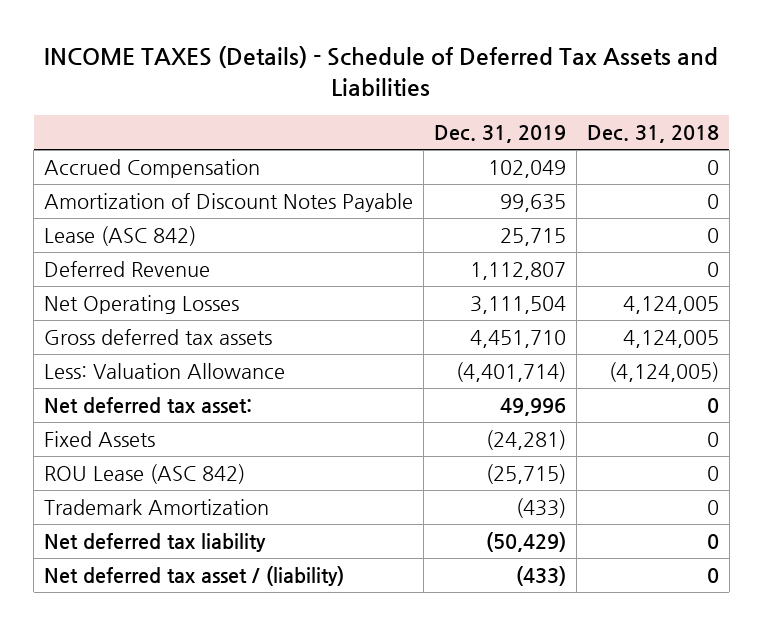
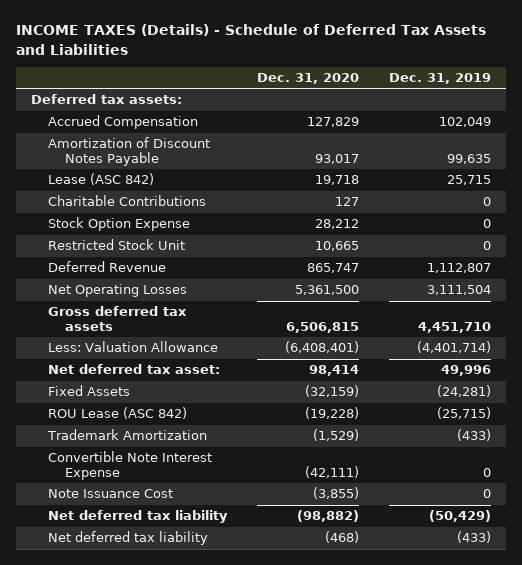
- | Dec. 31, 2019 | Dec. 31, 2018
+ | Dec. 31, 2020 | Dec. 31, 2019
+ Deferred tax assets:
+ Charitable Contributions | 127 | 0
+ Stock Option Expense | 28,212 | 0
+ Restricted Stock Unit | 10,665 | 0
+ Convertible Note Interest Expense | (42,111) | 0
+ Note Issuance Cost | (3,855) | 0
- Net deferred tax asset / (liability) | (433) | 0
+ Net deferred tax liability | (468) | (433)

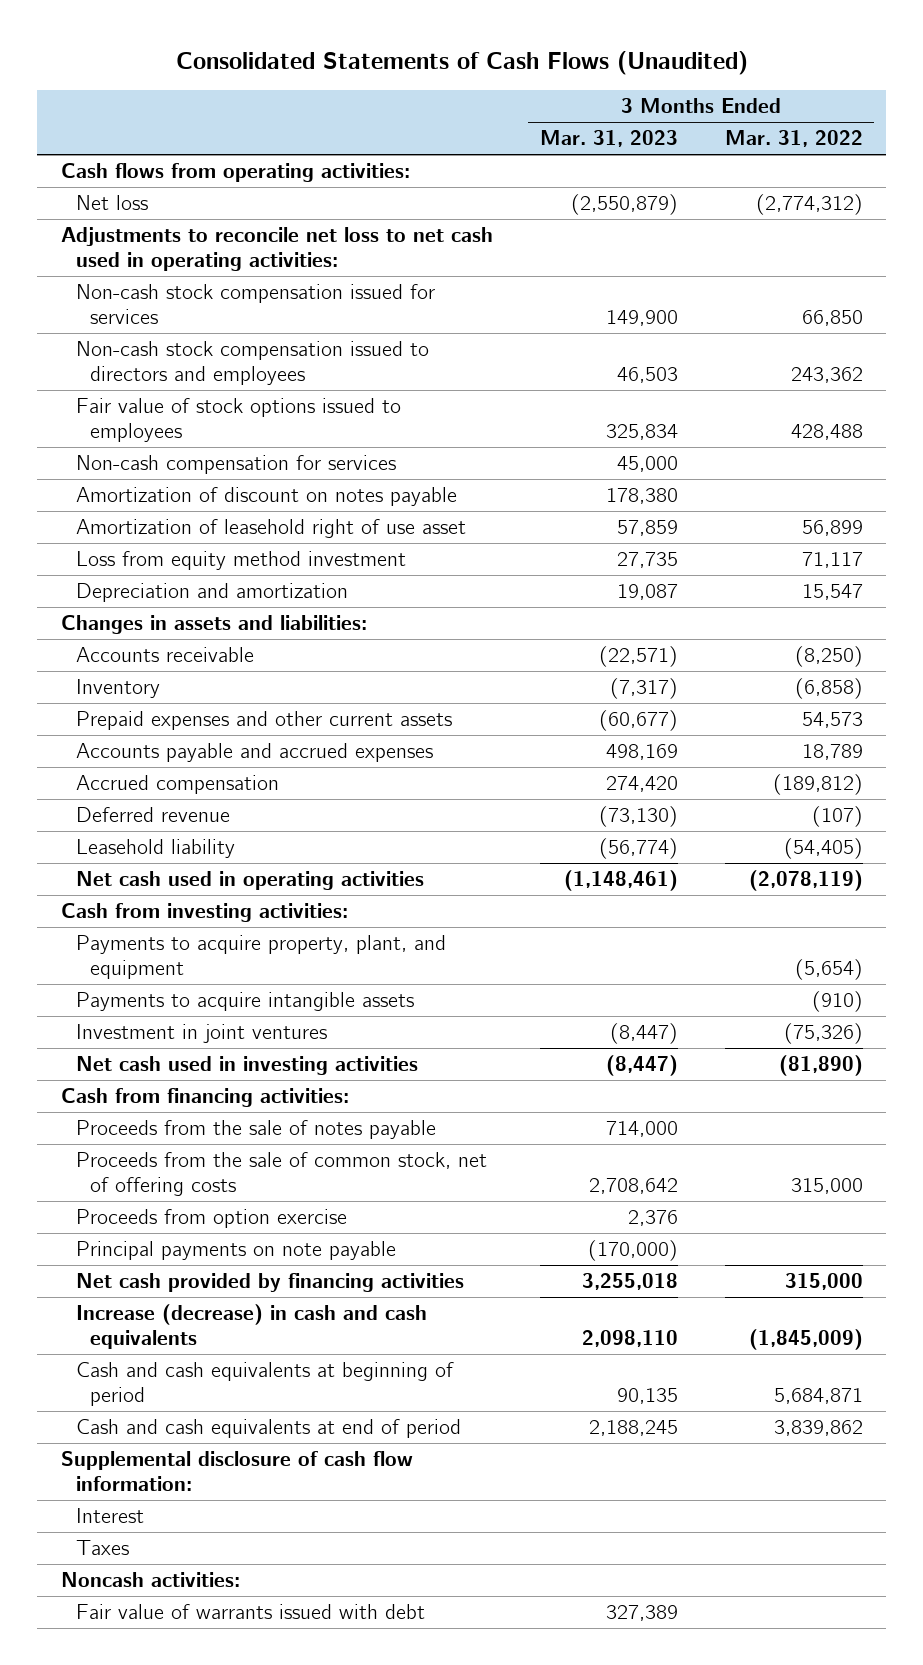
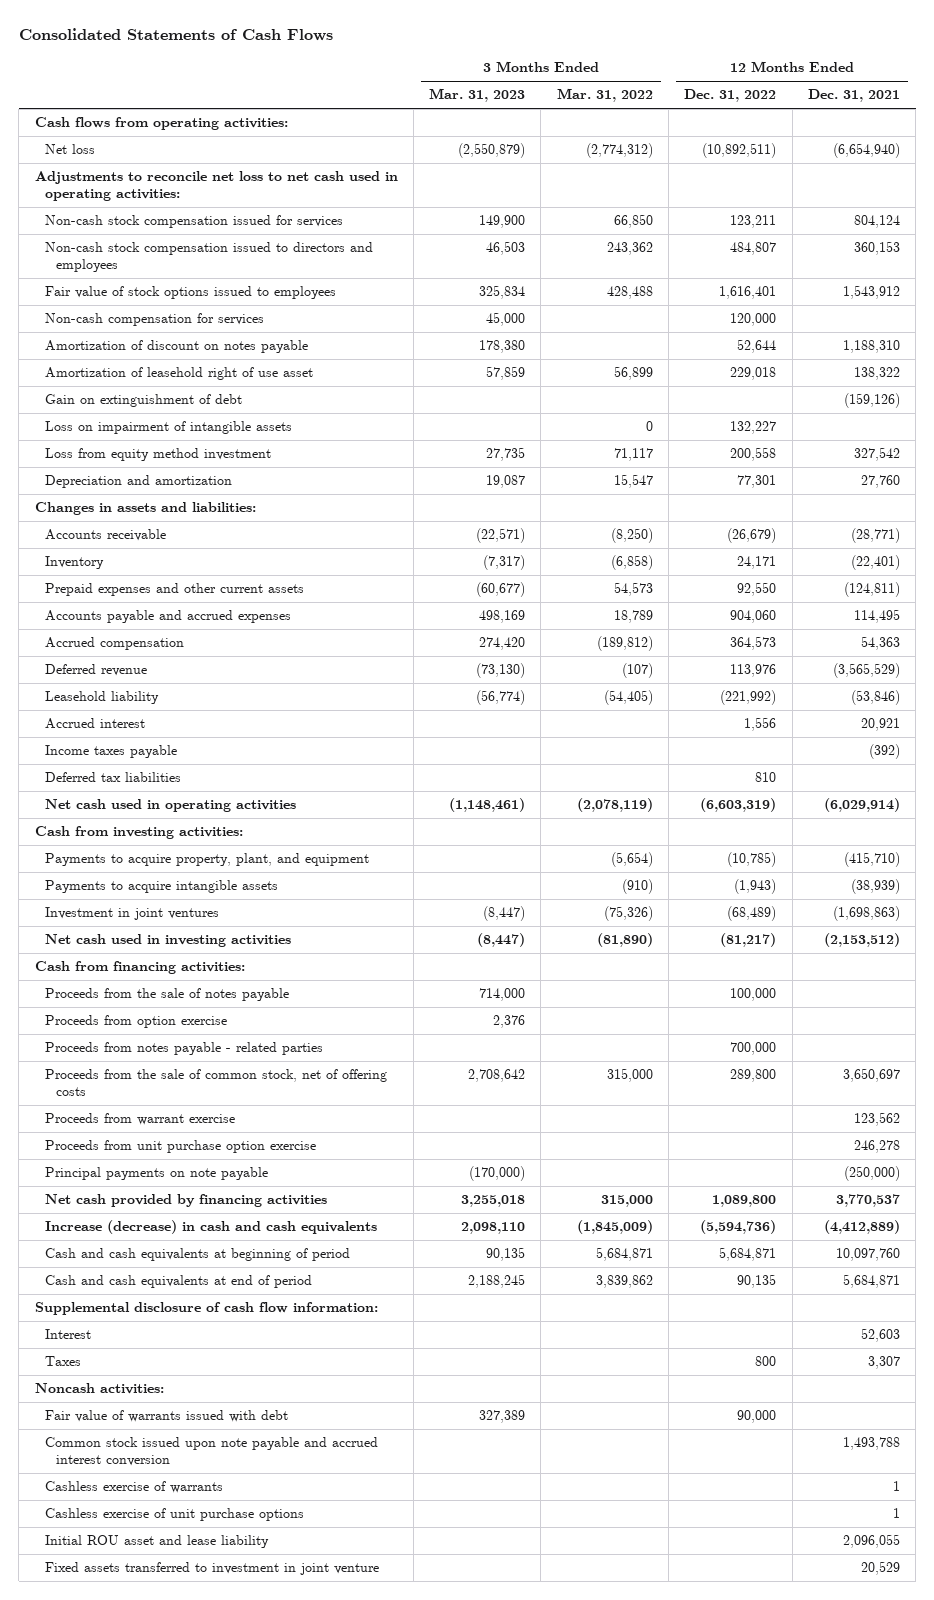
- Consolidated Statements of Cash Flows (Unaudited)
+ Consolidated Statements of Cash Flows
- | 3 Months Ended Mar. 31, 2023 | 3 Months Ended Mar. 31, 2022
+ | 3 Months Ended Mar. 31, 2023 | 3 Months Ended Mar. 31, 2022 | 12 Months Ended Dec. 31, 2022 | 12 Months Ended Dec. 31, 2021
+ Gain on extinguishment of debt | | | | (159,126)
+ Loss on impairment of intangible assets | | 0 | 132,227 |
+ Accrued interest | | | 1,556 | 20,921
+ Income taxes payable | | | | (392)
+ Deferred tax liabilities | | | 810 |
+ Proceeds from notes payable - related parties | | | 700,000 |
moved down: Proceeds from the sale of common stock, net of offering costs | 2,708,642 | 315,000 | 289,800 | 3,650,697
+ Proceeds from warrant exercise | | | | 123,562
+ Proceeds from unit purchase option exercise | | | | 246,278
+ Common stock issued upon note payable and accrued interest conversion | | | | 1,493,788
+ Cashless exercise of warrants | | | | 1
+ Cashless exercise of unit purchase options | | | | 1
+ Initial ROU asset and lease liability | | | | 2,096,055
+ Fixed assets transferred to investment in joint venture | | | | 20,529

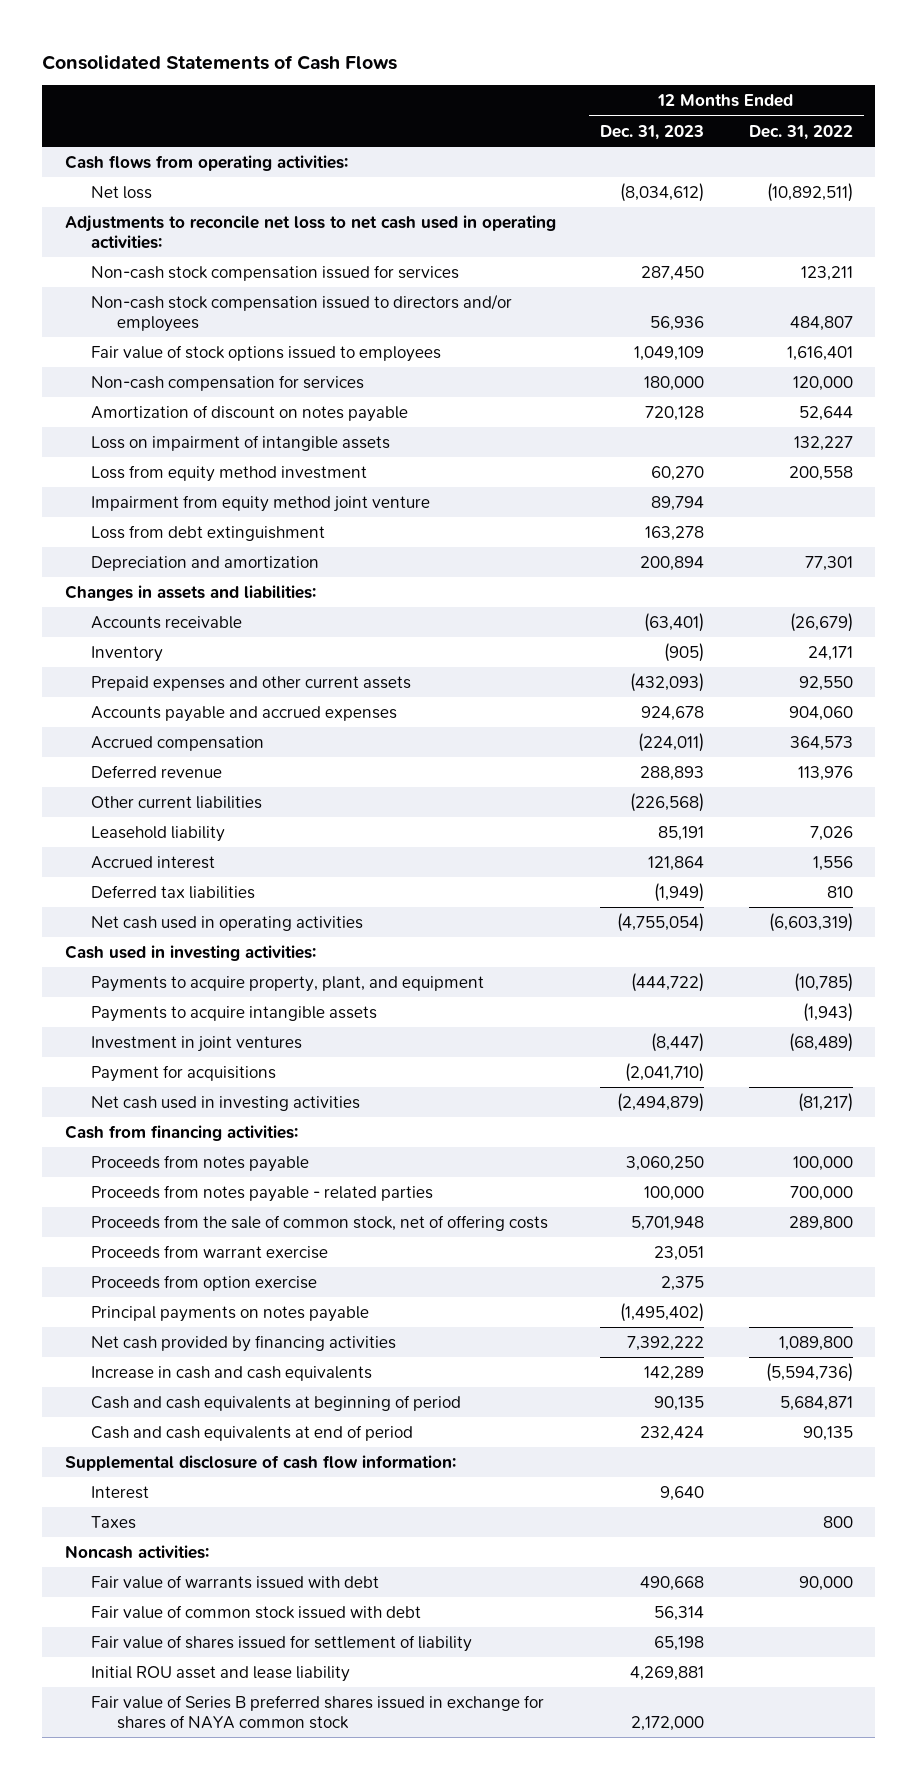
- | 3 Months Ended Mar. 31, 2023 | 3 Months Ended Mar. 31, 2022 | 12 Months Ended Dec. 31, 2022 | 12 Months Ended Dec. 31, 2021
+ | 12 Months Ended Dec. 31, 2023 | 12 Months Ended Dec. 31, 2022
- Non-cash stock compensation issued to directors and employees | 46,503 | 243,362 | 484,807 | 360,153
+ Non-cash stock compensation issued to directors and/or employees | 56,936 | 484,807
- Amortization of leasehold right of use asset | 57,859 | 56,899 | 229,018 | 138,322
- Gain on extinguishment of debt | | | | (159,126)
+ Impairment from equity method joint venture | 89,794 |
+ Loss from debt extinguishment | 163,278 |
- Leasehold liability | (56,774) | (54,405) | (221,992) | (53,846)
+ Other current liabilities | (226,568) |
+ Leasehold liability | 85,191 | 7,026
- Income taxes payable | | | | (392)
- Cash from investing activities:
+ Cash used in investing activities:
+ Payment for acquisitions | (2,041,710) |
- Proceeds from the sale of notes payable | 714,000 | | 100,000 |
+ Proceeds from notes payable | 3,060,250 | 100,000
- Proceeds from unit purchase option exercise | | | | 246,278
- Principal payments on note payable | (170,000) | | | (250,000)
moved down: Proceeds from option exercise | 2,375 |
+ Principal payments on notes payable | (1,495,402) |
- Increase (decrease) in cash and cash equivalents | 2,098,110 | (1,845,009) | (5,594,736) | (4,412,889)
+ Increase in cash and cash equivalents | 142,289 | (5,594,736)
- Common stock issued upon note payable and accrued interest conversion | | | | 1,493,788
- Cashless exercise of warrants | | | | 1
- Cashless exercise of unit purchase options | | | | 1
+ Fair value of common stock issued with debt | 56,314 |
+ Fair value of shares issued for settlement of liability | 65,198 |
- Fixed assets transferred to investment in joint venture | | | | 20,529
+ Fair value of Series B preferred shares issued in exchange for shares of NAYA common stock | 2,172,000 |

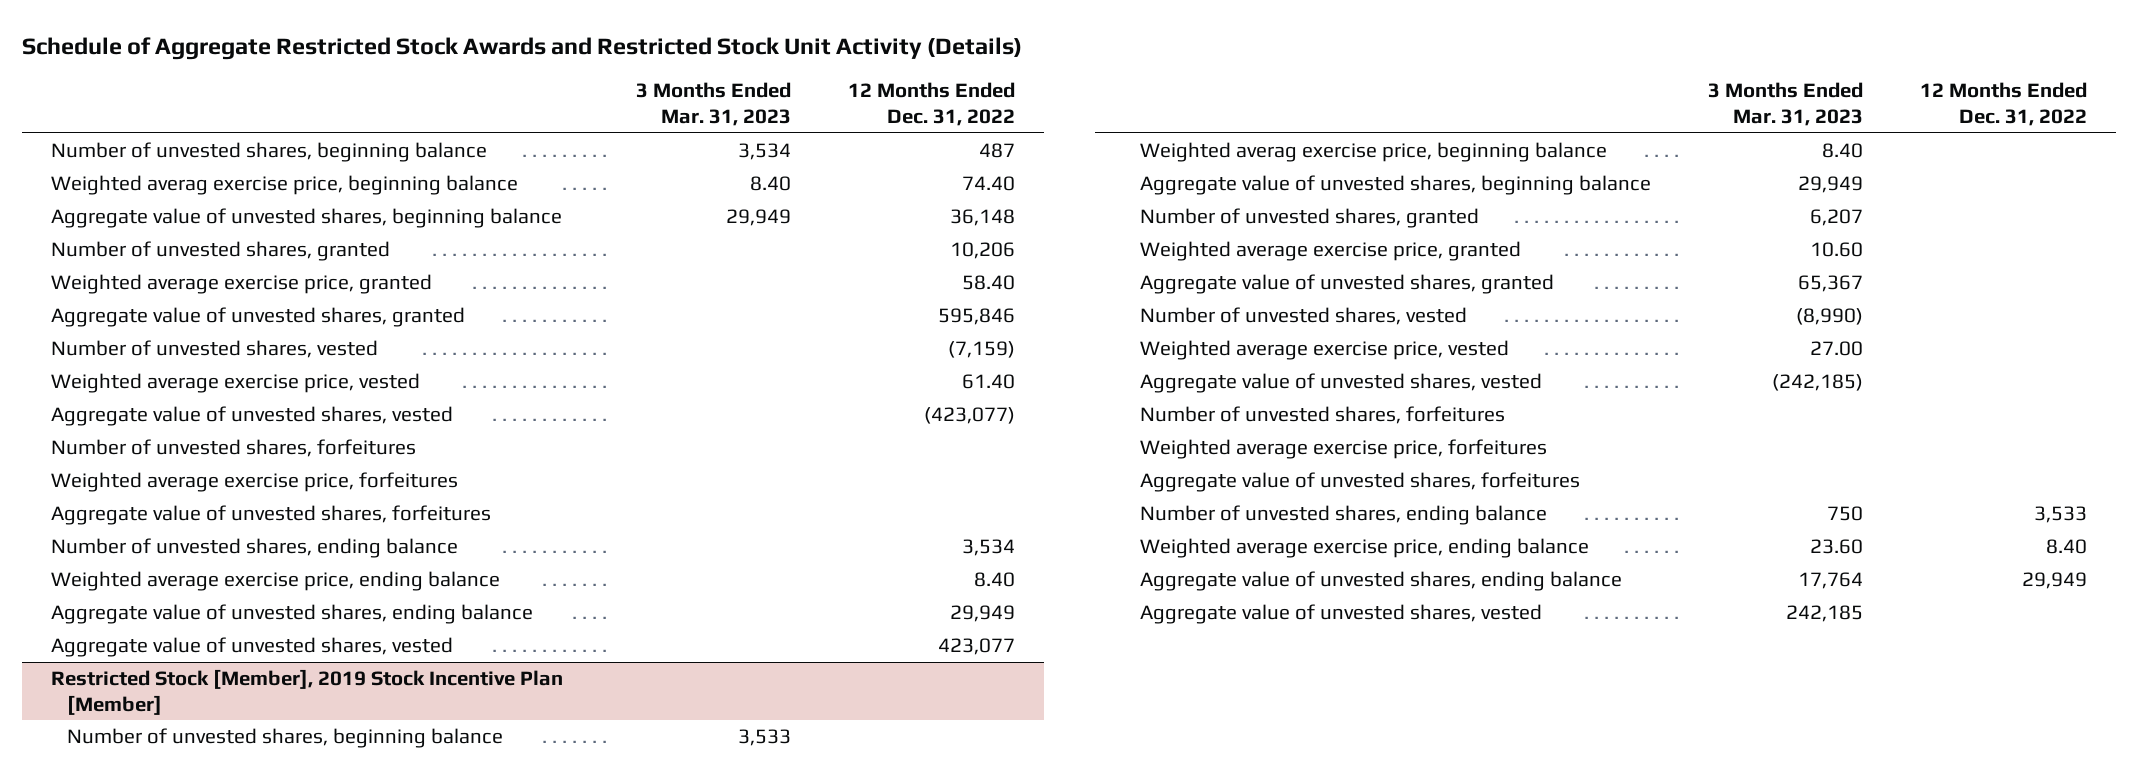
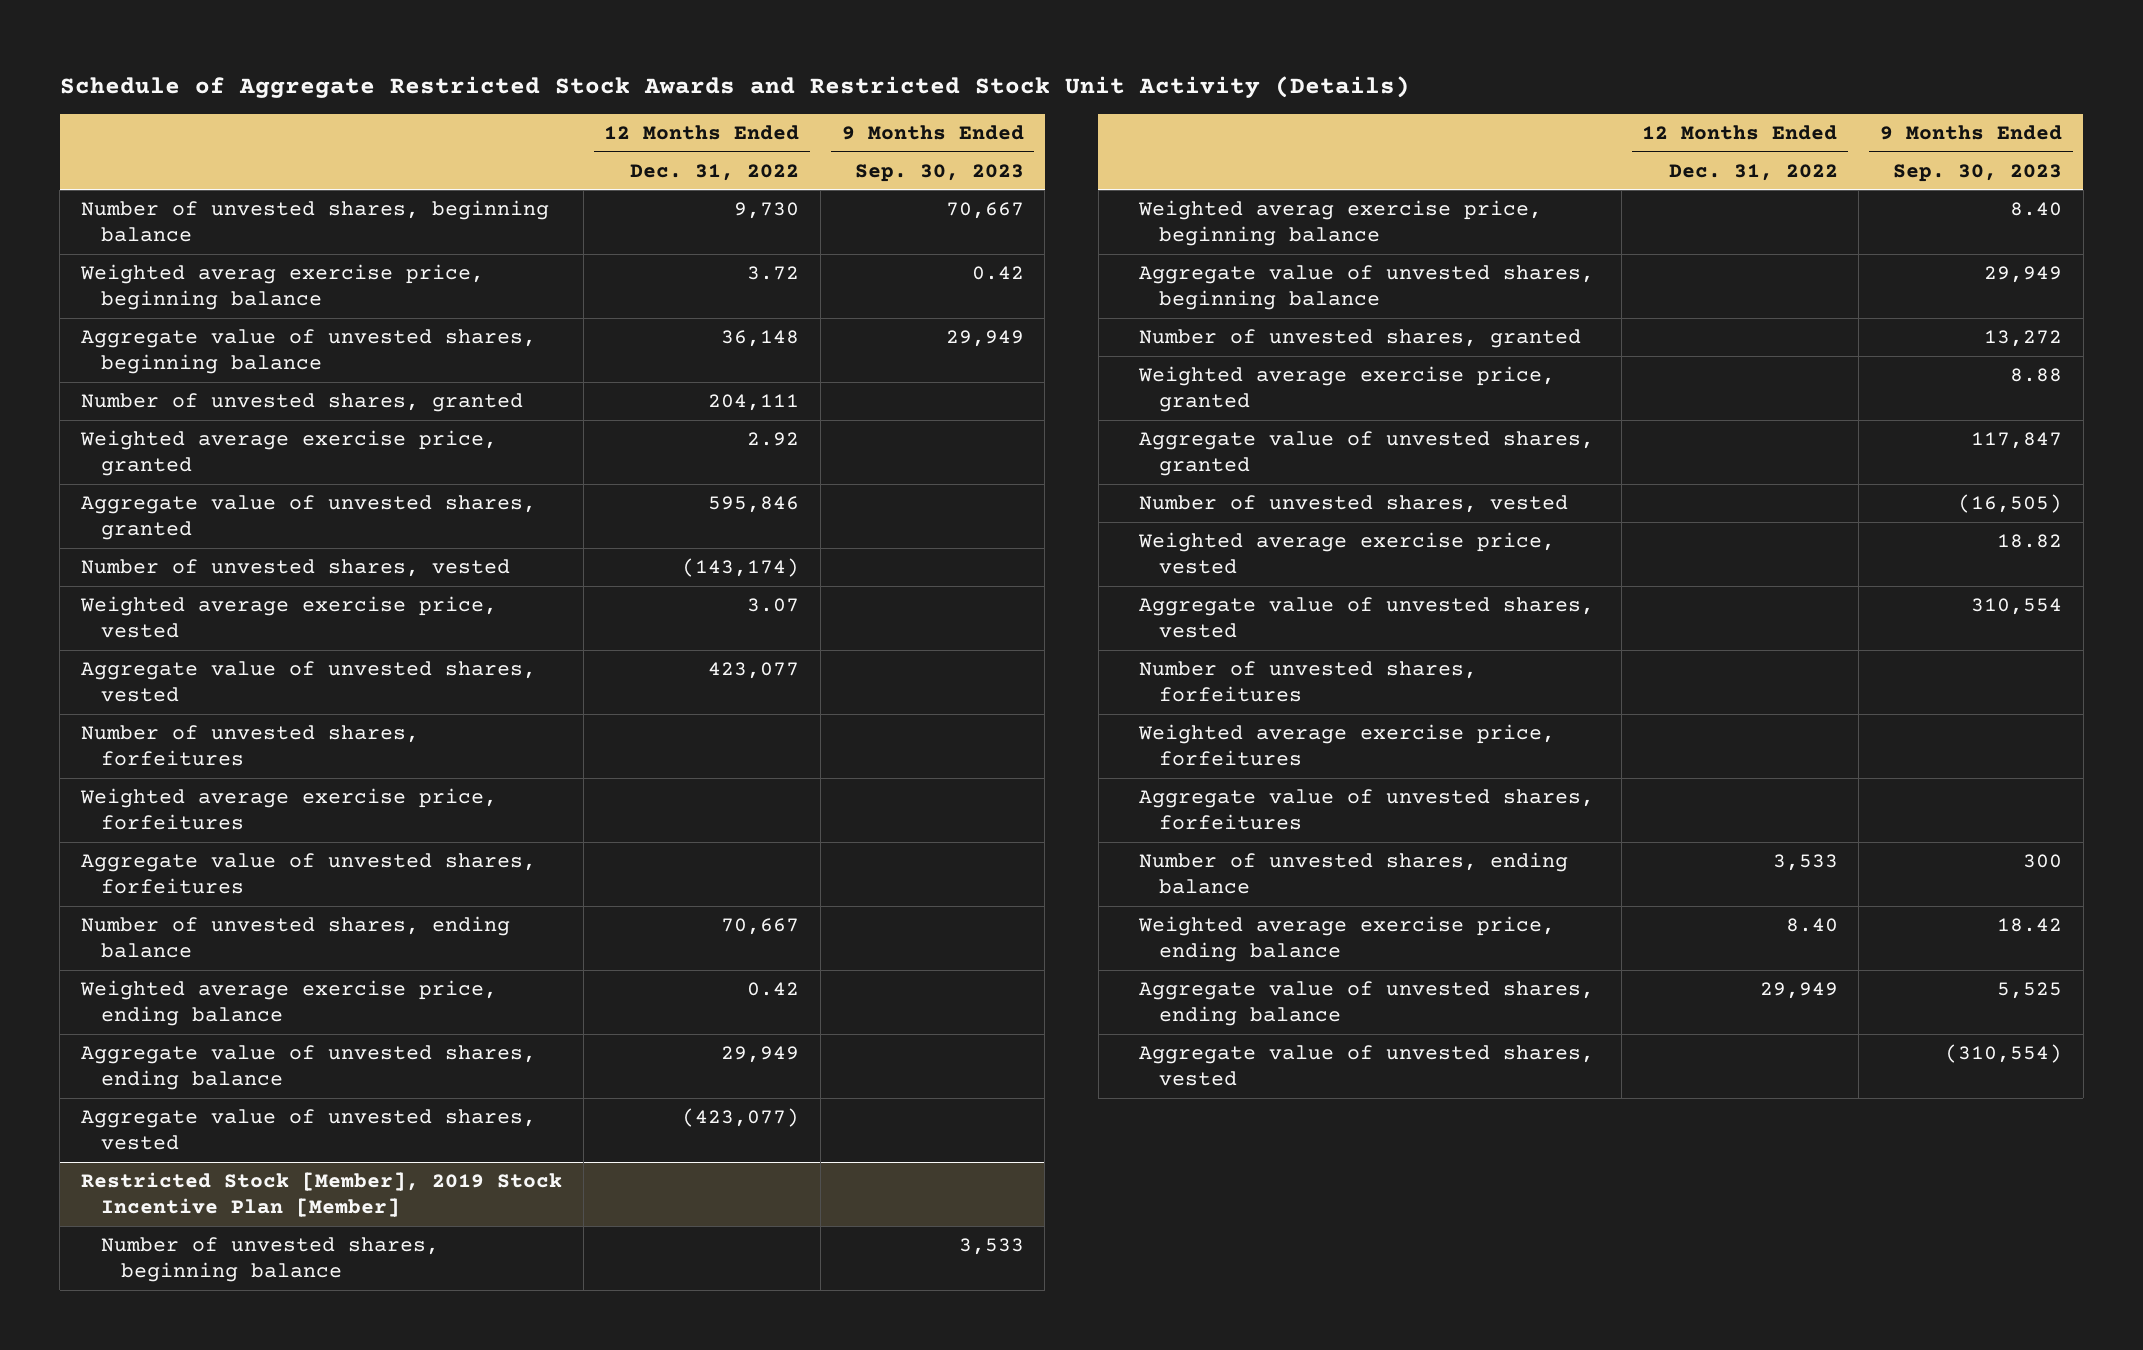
- | 3 Months Ended Mar. 31, 2023 | 12 Months Ended Dec. 31, 2022
+ | 12 Months Ended Dec. 31, 2022 | 9 Months Ended Sep. 30, 2023
- Number of unvested shares, beginning balance | 3,534 | 487
- Weighted averag exercise price, beginning balance | 8.40 | 74.40
+ Number of unvested shares, beginning balance | 9,730 | 70,667
+ Weighted averag exercise price, beginning balance | 3.72 | 0.42
- Number of unvested shares, granted | | 10,206
- Weighted average exercise price, granted | | 58.40
+ Number of unvested shares, granted | 204,111 |
+ Weighted average exercise price, granted | 2.92 |
- Number of unvested shares, vested | | (7,159)
- Weighted average exercise price, vested | | 61.40
+ Number of unvested shares, vested | (143,174) |
+ Weighted average exercise price, vested | 3.07 |
moved up: Aggregate value of unvested shares, vested | 423,077 |
- Number of unvested shares, ending balance | | 3,534
- Weighted average exercise price, ending balance | | 8.40
+ Number of unvested shares, ending balance | 70,667 |
+ Weighted average exercise price, ending balance | 0.42 |
moved down: Aggregate value of unvested shares, vested | (423,077) |

